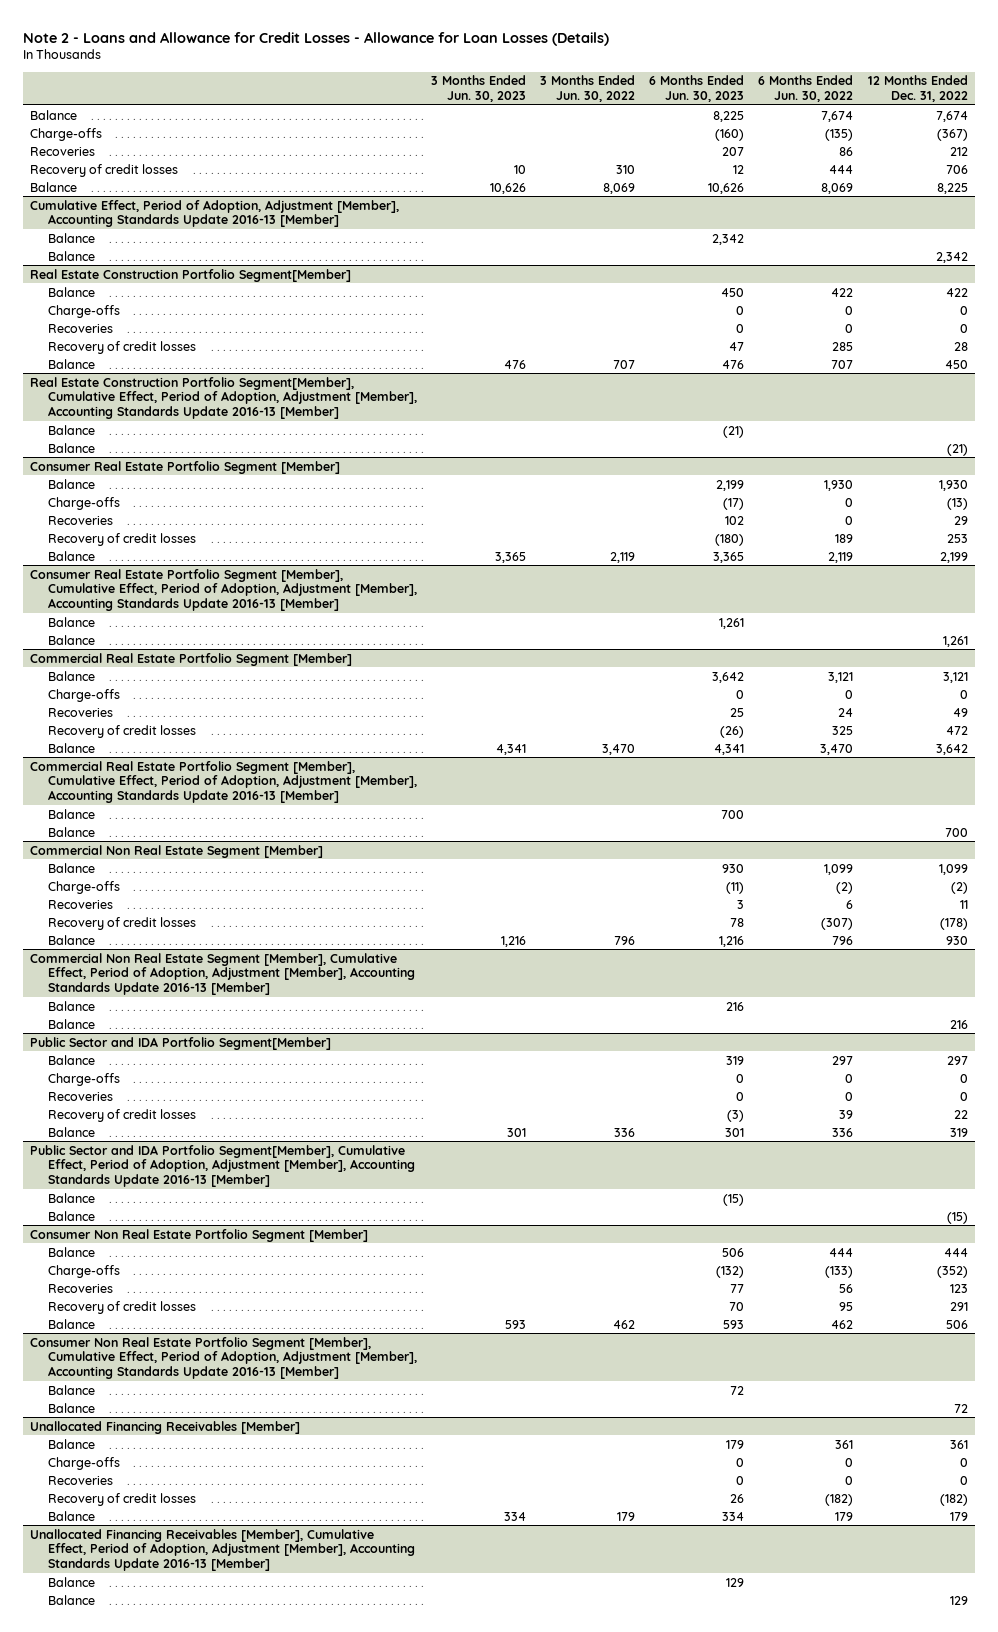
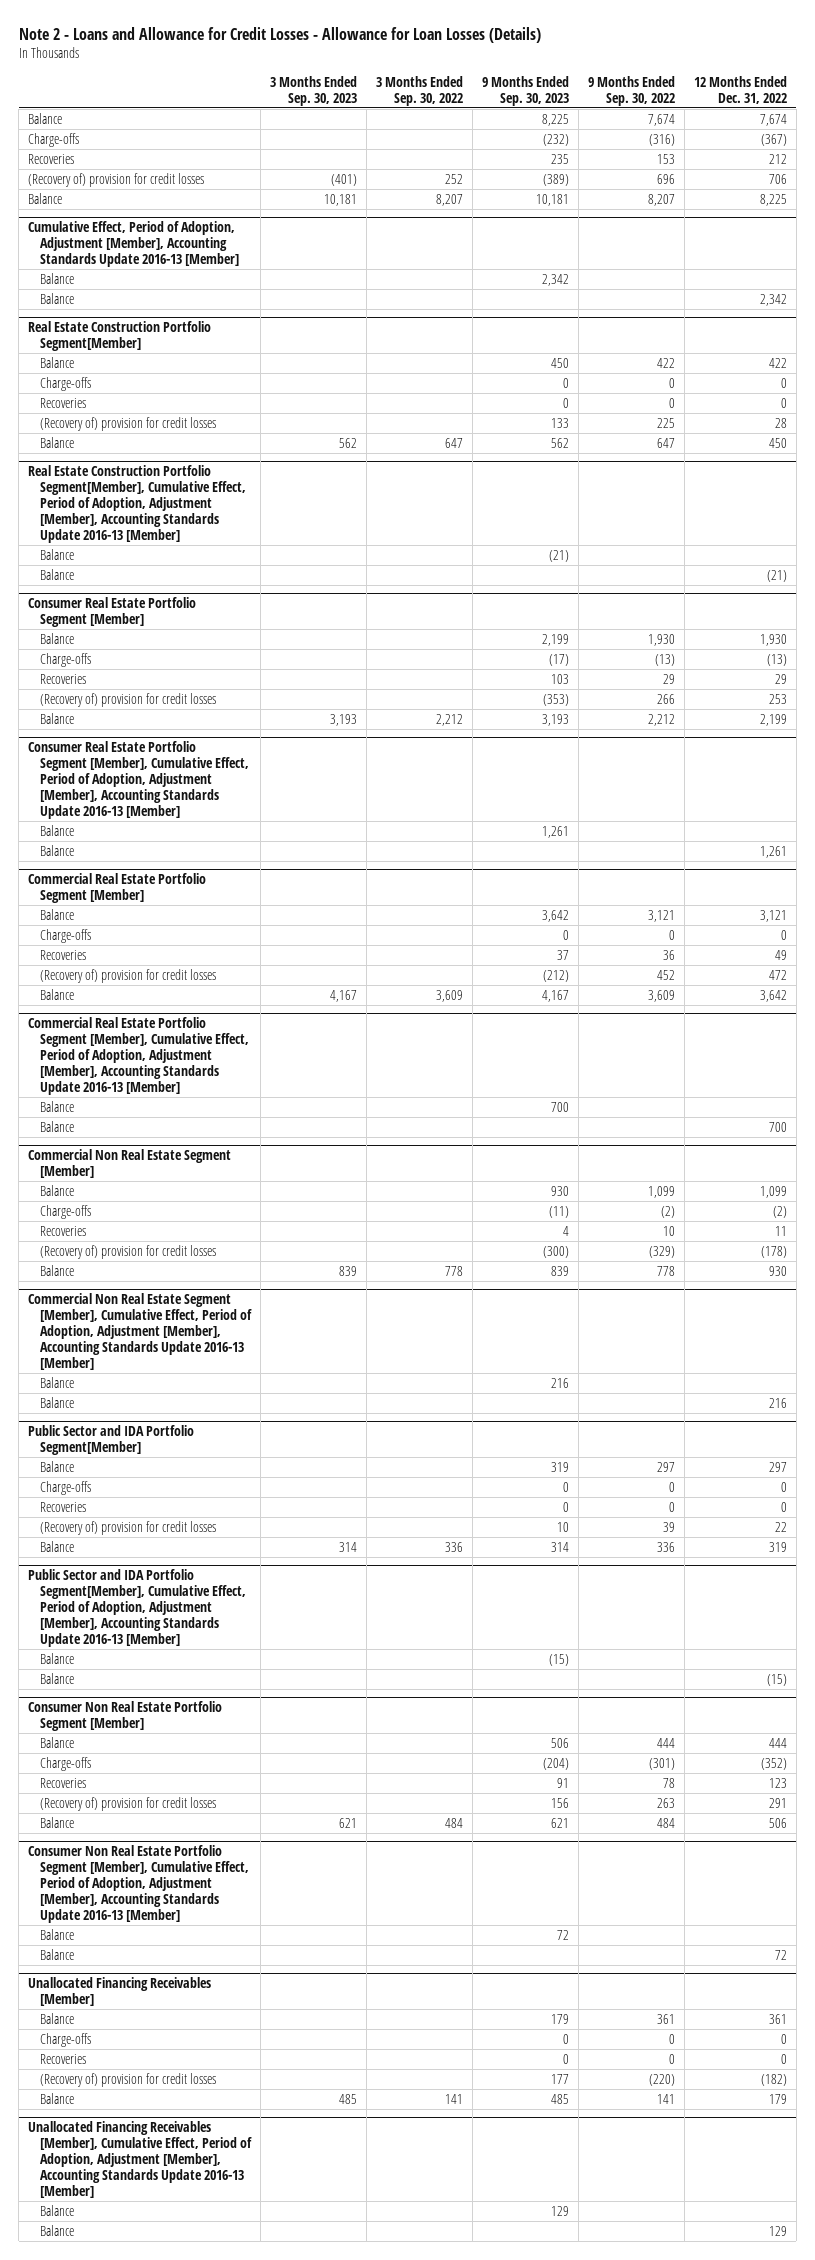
- | 3 Months Ended Jun. 30, 2023 | 3 Months Ended Jun. 30, 2022 | 6 Months Ended Jun. 30, 2023 | 6 Months Ended Jun. 30, 2022 | 12 Months Ended Dec. 31, 2022
+ | 3 Months Ended Sep. 30, 2023 | 3 Months Ended Sep. 30, 2022 | 9 Months Ended Sep. 30, 2023 | 9 Months Ended Sep. 30, 2022 | 12 Months Ended Dec. 31, 2022
- Recovery of credit losses | 10 | 310 | 12 | 444 | 706
+ (Recovery of) provision for credit losses | (401) | 252 | (389) | 696 | 706
@ Real Estate Construction Portfolio Segment[Member]
- Recovery of credit losses | | | 47 | 285 | 28
+ (Recovery of) provision for credit losses | | | 133 | 225 | 28
@ Consumer Real Estate Portfolio Segment [Member]
- Recovery of credit losses | | | (180) | 189 | 253
+ (Recovery of) provision for credit losses | | | (353) | 266 | 253
@ Commercial Real Estate Portfolio Segment [Member]
- Recovery of credit losses | | | (26) | 325 | 472
+ (Recovery of) provision for credit losses | | | (212) | 452 | 472
@ Commercial Non Real Estate Segment [Member]
- Recovery of credit losses | | | 78 | (307) | (178)
+ (Recovery of) provision for credit losses | | | (300) | (329) | (178)
@ Public Sector and IDA Portfolio Segment[Member]
- Recovery of credit losses | | | (3) | 39 | 22
+ (Recovery of) provision for credit losses | | | 10 | 39 | 22
@ Consumer Non Real Estate Portfolio Segment [Member]
- Recovery of credit losses | | | 70 | 95 | 291
+ (Recovery of) provision for credit losses | | | 156 | 263 | 291
@ Unallocated Financing Receivables [Member]
- Recovery of credit losses | | | 26 | (182) | (182)
+ (Recovery of) provision for credit losses | | | 177 | (220) | (182)

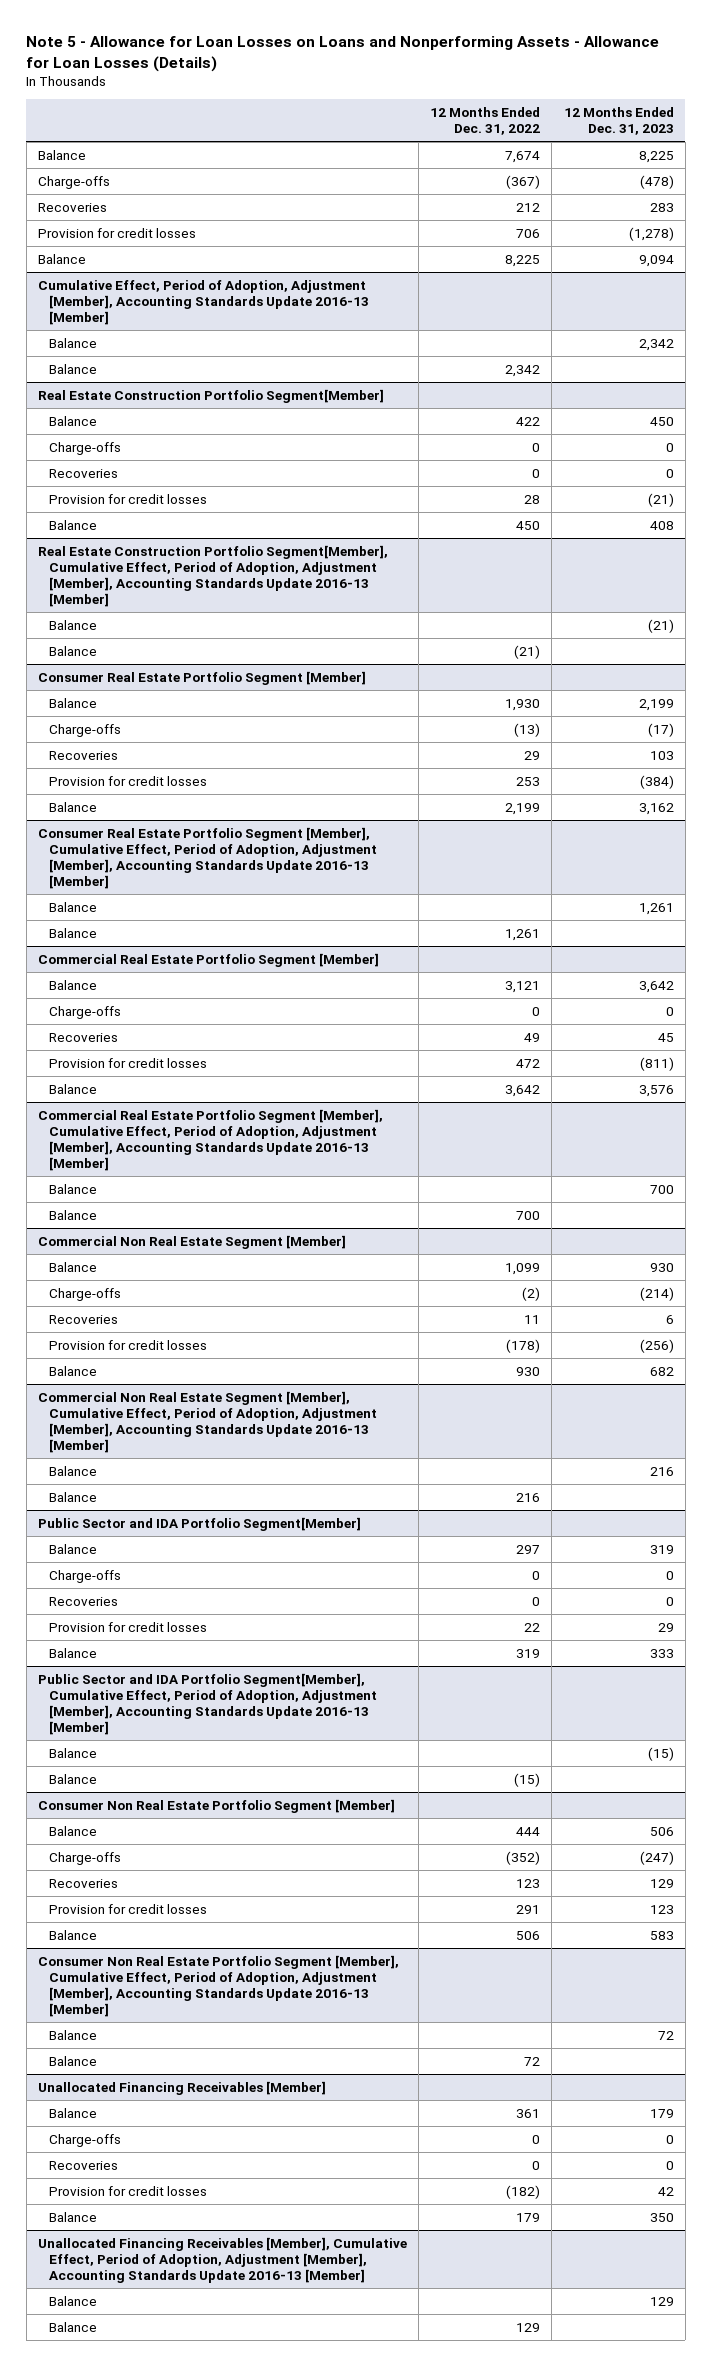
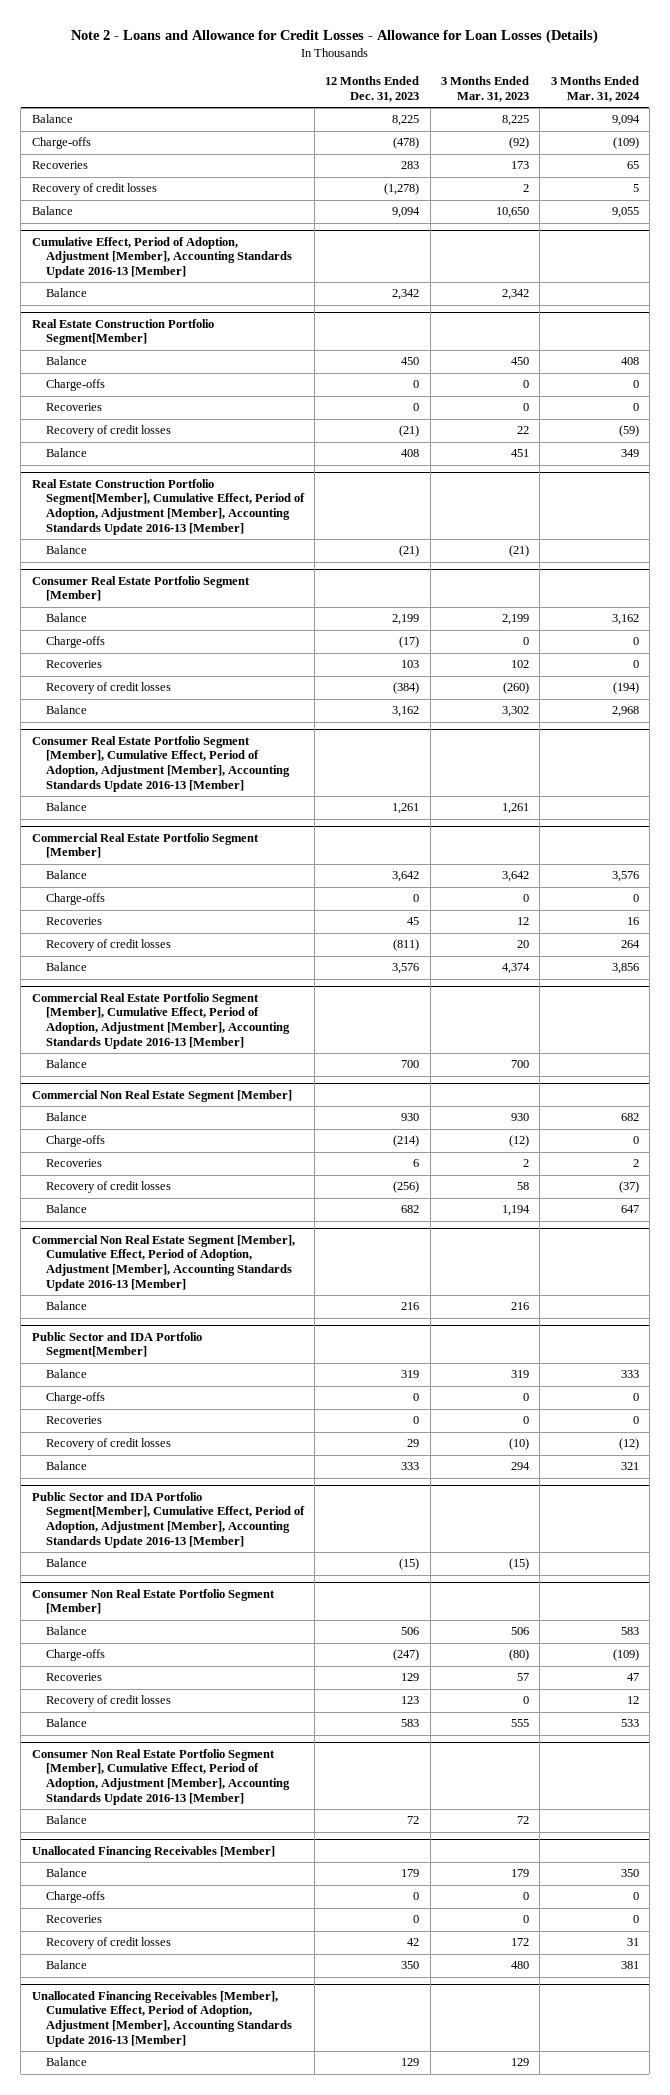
- Note 5 - Allowance for Loan Losses on Loans and Nonperforming Assets - Allowance for Loan Losses (Details)
+ Note 2 - Loans and Allowance for Credit Losses - Allowance for Loan Losses (Details)
- | 12 Months Ended Dec. 31, 2022 | 12 Months Ended Dec. 31, 2023
+ | 12 Months Ended Dec. 31, 2023 | 3 Months Ended Mar. 31, 2023 | 3 Months Ended Mar. 31, 2024
- Provision for credit losses | 706 | (1,278)
+ Recovery of credit losses | (1,278) | 2 | 5
@ Cumulative Effect, Period of Adoption, Adjustment [Member], Accounting Standards Update 2016-13 [Member]
- Balance | 2,342 |
@ Real Estate Construction Portfolio Segment[Member]
- Provision for credit losses | 28 | (21)
+ Recovery of credit losses | (21) | 22 | (59)
@ Real Estate Construction Portfolio Segment[Member], Cumulative Effect, Period of Adoption, Adjustment [Member], Accounting Standards Update 2016-13 [Member]
- Balance | (21) |
@ Consumer Real Estate Portfolio Segment [Member]
- Provision for credit losses | 253 | (384)
+ Recovery of credit losses | (384) | (260) | (194)
@ Consumer Real Estate Portfolio Segment [Member], Cumulative Effect, Period of Adoption, Adjustment [Member], Accounting Standards Update 2016-13 [Member]
- Balance | 1,261 |
@ Commercial Real Estate Portfolio Segment [Member]
- Provision for credit losses | 472 | (811)
+ Recovery of credit losses | (811) | 20 | 264
@ Commercial Real Estate Portfolio Segment [Member], Cumulative Effect, Period of Adoption, Adjustment [Member], Accounting Standards Update 2016-13 [Member]
- Balance | 700 |
@ Commercial Non Real Estate Segment [Member]
- Provision for credit losses | (178) | (256)
+ Recovery of credit losses | (256) | 58 | (37)
@ Commercial Non Real Estate Segment [Member], Cumulative Effect, Period of Adoption, Adjustment [Member], Accounting Standards Update 2016-13 [Member]
- Balance | 216 |
@ Public Sector and IDA Portfolio Segment[Member]
- Provision for credit losses | 22 | 29
+ Recovery of credit losses | 29 | (10) | (12)
@ Public Sector and IDA Portfolio Segment[Member], Cumulative Effect, Period of Adoption, Adjustment [Member], Accounting Standards Update 2016-13 [Member]
- Balance | (15) |
@ Consumer Non Real Estate Portfolio Segment [Member]
- Provision for credit losses | 291 | 123
+ Recovery of credit losses | 123 | 0 | 12
@ Consumer Non Real Estate Portfolio Segment [Member], Cumulative Effect, Period of Adoption, Adjustment [Member], Accounting Standards Update 2016-13 [Member]
- Balance | 72 |
@ Unallocated Financing Receivables [Member]
- Provision for credit losses | (182) | 42
+ Recovery of credit losses | 42 | 172 | 31
@ Unallocated Financing Receivables [Member], Cumulative Effect, Period of Adoption, Adjustment [Member], Accounting Standards Update 2016-13 [Member]
- Balance | 129 |

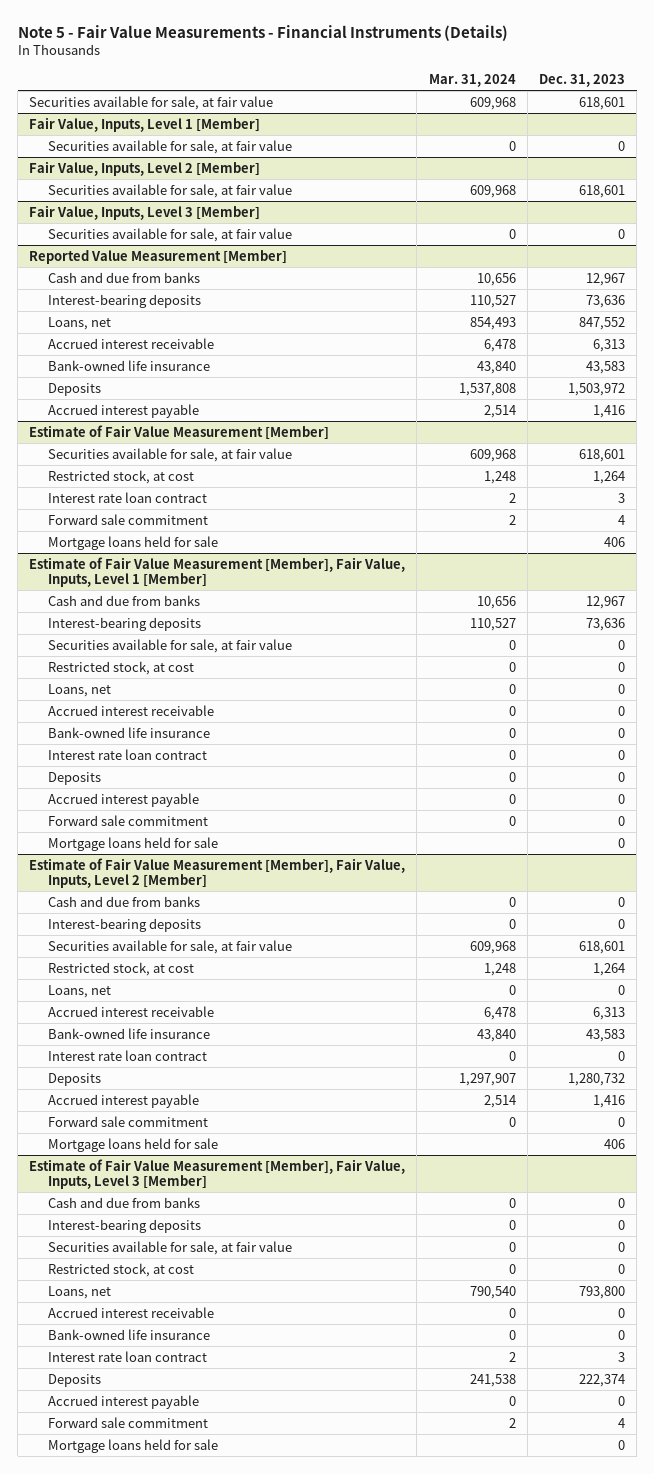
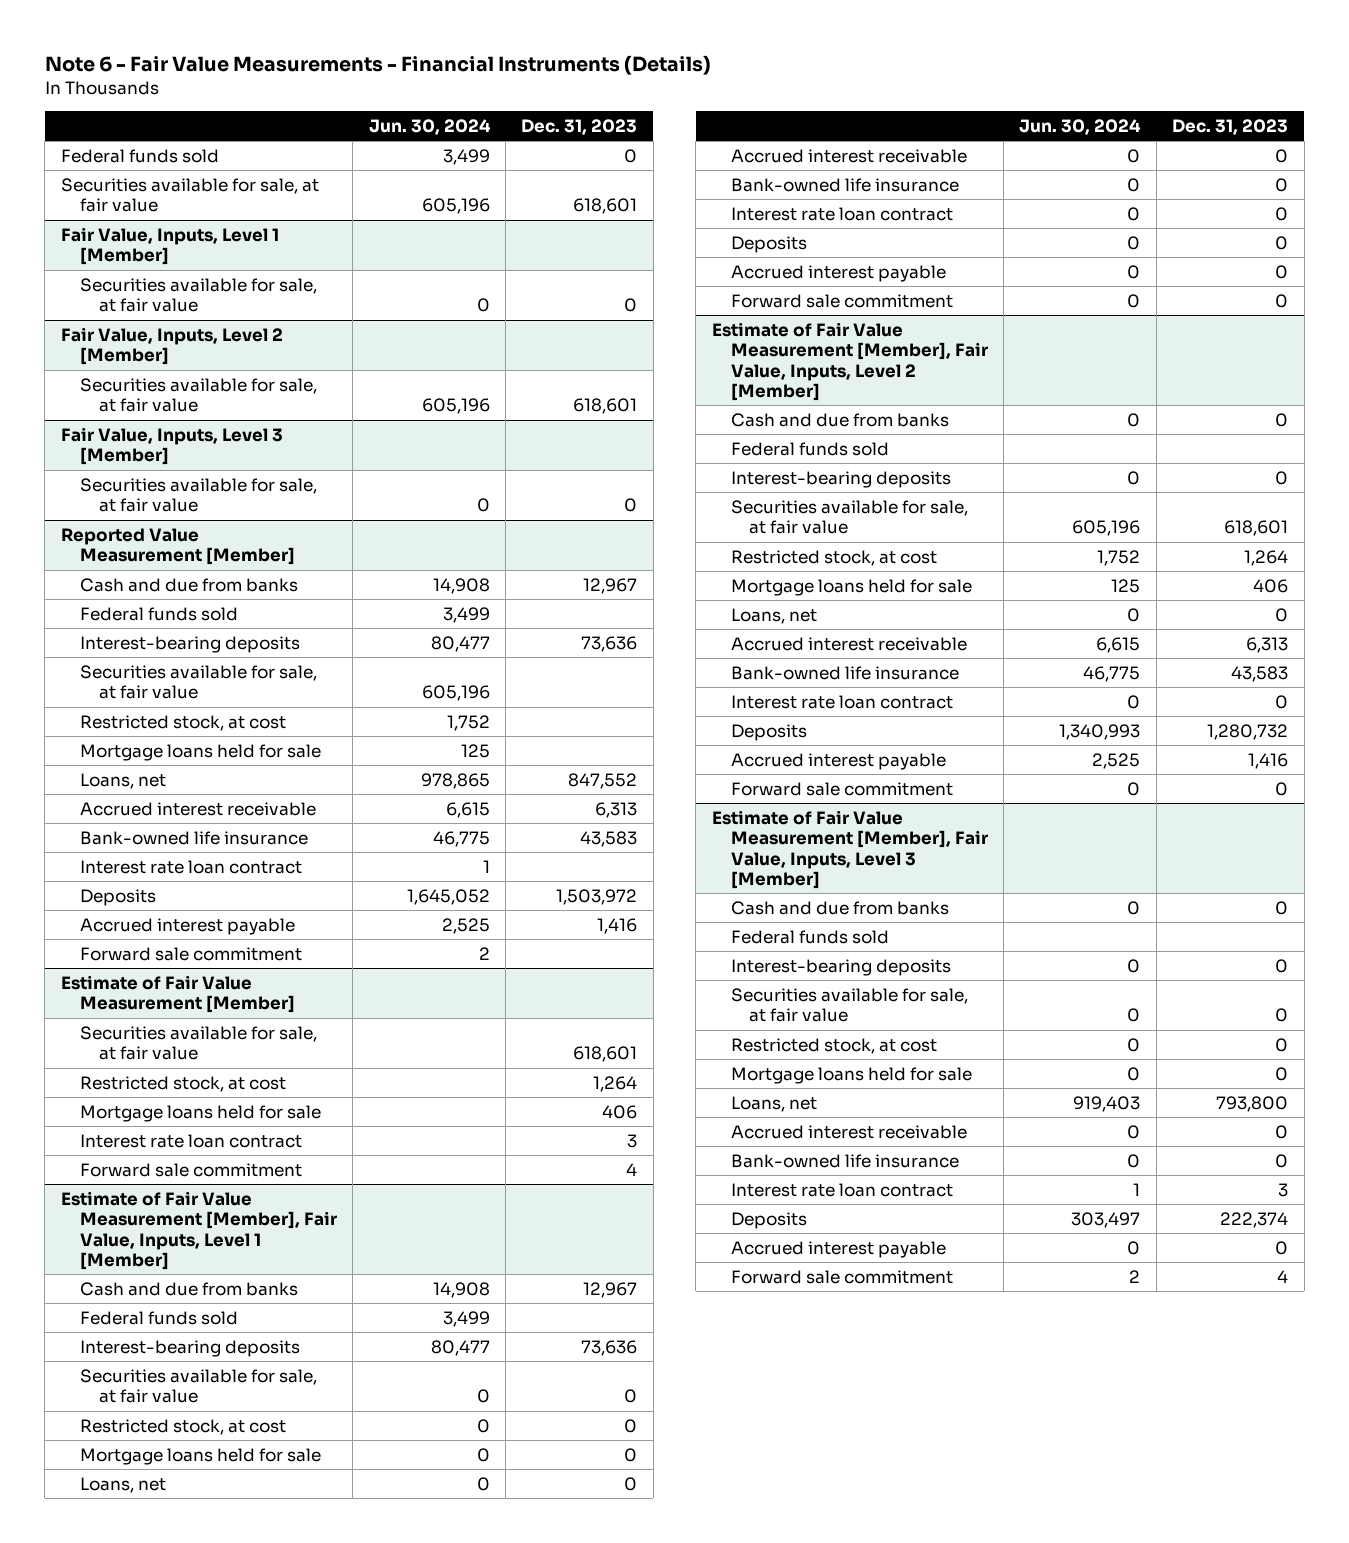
- Note 5 - Fair Value Measurements - Financial Instruments (Details)
+ Note 6 - Fair Value Measurements - Financial Instruments (Details)
- | Mar. 31, 2024 | Dec. 31, 2023
+ | Jun. 30, 2024 | Dec. 31, 2023
+ Federal funds sold | 3,499 | 0
@ Reported Value Measurement [Member]
+ Federal funds sold | 3,499 |
+ Securities available for sale, at fair value | 605,196 |
+ Restricted stock, at cost | 1,752 |
+ Mortgage loans held for sale | 125 |
+ Interest rate loan contract | 1 |
+ Forward sale commitment | 2 |
@ Estimate of Fair Value Measurement [Member]
moved up: Mortgage loans held for sale | | 406
@ Estimate of Fair Value Measurement [Member], Fair Value, Inputs, Level 1 [Member]
+ Federal funds sold | 3,499 |
moved up: Mortgage loans held for sale | 0 | 0
@ Estimate of Fair Value Measurement [Member], Fair Value, Inputs, Level 2 [Member]
+ Federal funds sold
moved up: Mortgage loans held for sale | 125 | 406
@ Estimate of Fair Value Measurement [Member], Fair Value, Inputs, Level 3 [Member]
+ Federal funds sold
moved up: Mortgage loans held for sale | 0 | 0

